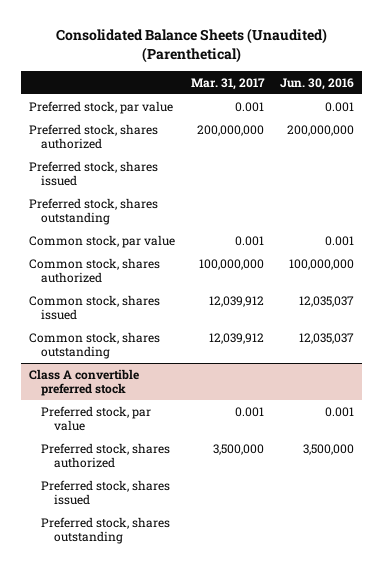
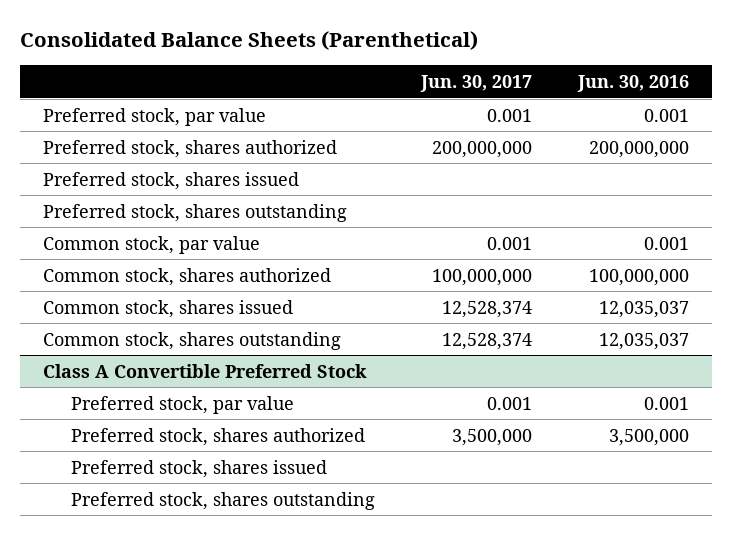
- Consolidated Balance Sheets (Unaudited) (Parenthetical)
+ Consolidated Balance Sheets (Parenthetical)
- | Mar. 31, 2017 | Jun. 30, 2016
+ | Jun. 30, 2017 | Jun. 30, 2016
- Class A convertible preferred stock
+ Class A Convertible Preferred Stock

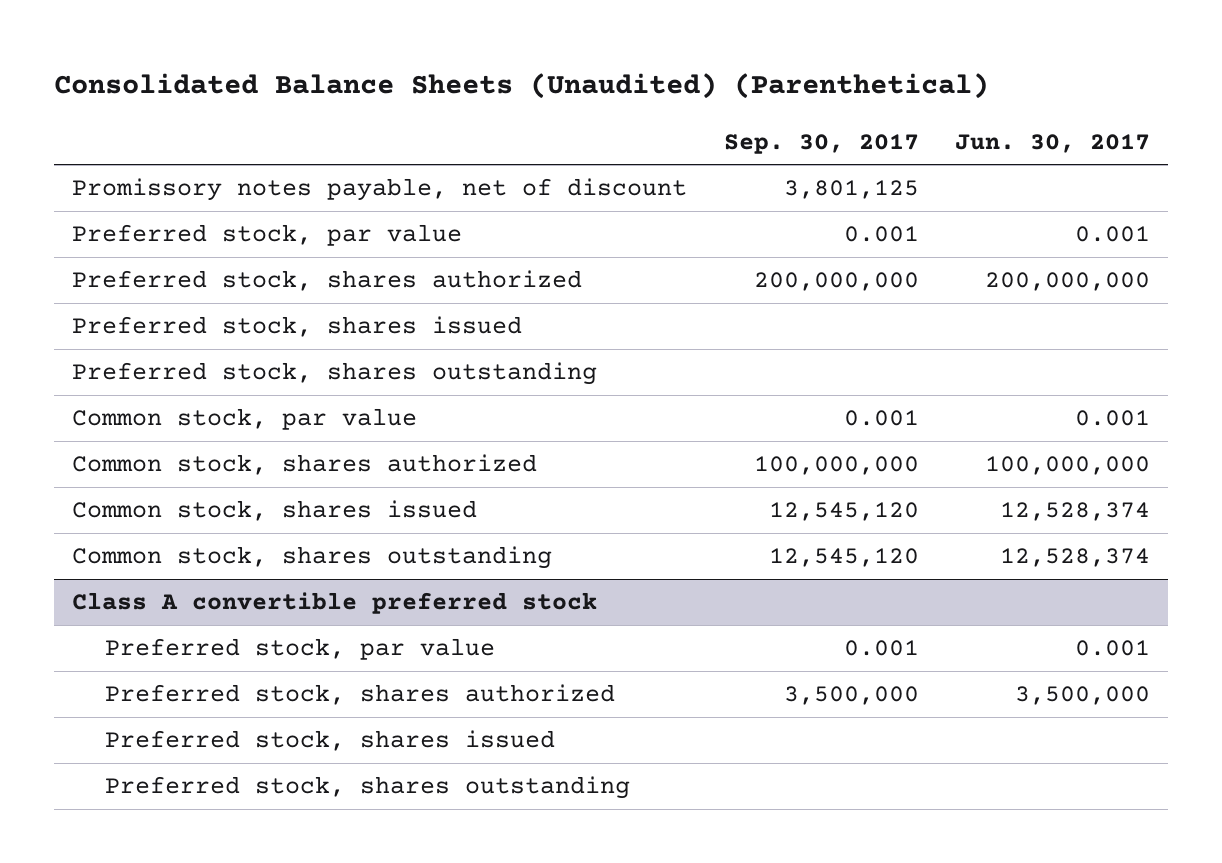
- Consolidated Balance Sheets (Parenthetical)
+ Consolidated Balance Sheets (Unaudited) (Parenthetical)
- | Jun. 30, 2017 | Jun. 30, 2016
+ | Sep. 30, 2017 | Jun. 30, 2017
+ Promissory notes payable, net of discount | 3,801,125 |
- Class A Convertible Preferred Stock
+ Class A convertible preferred stock

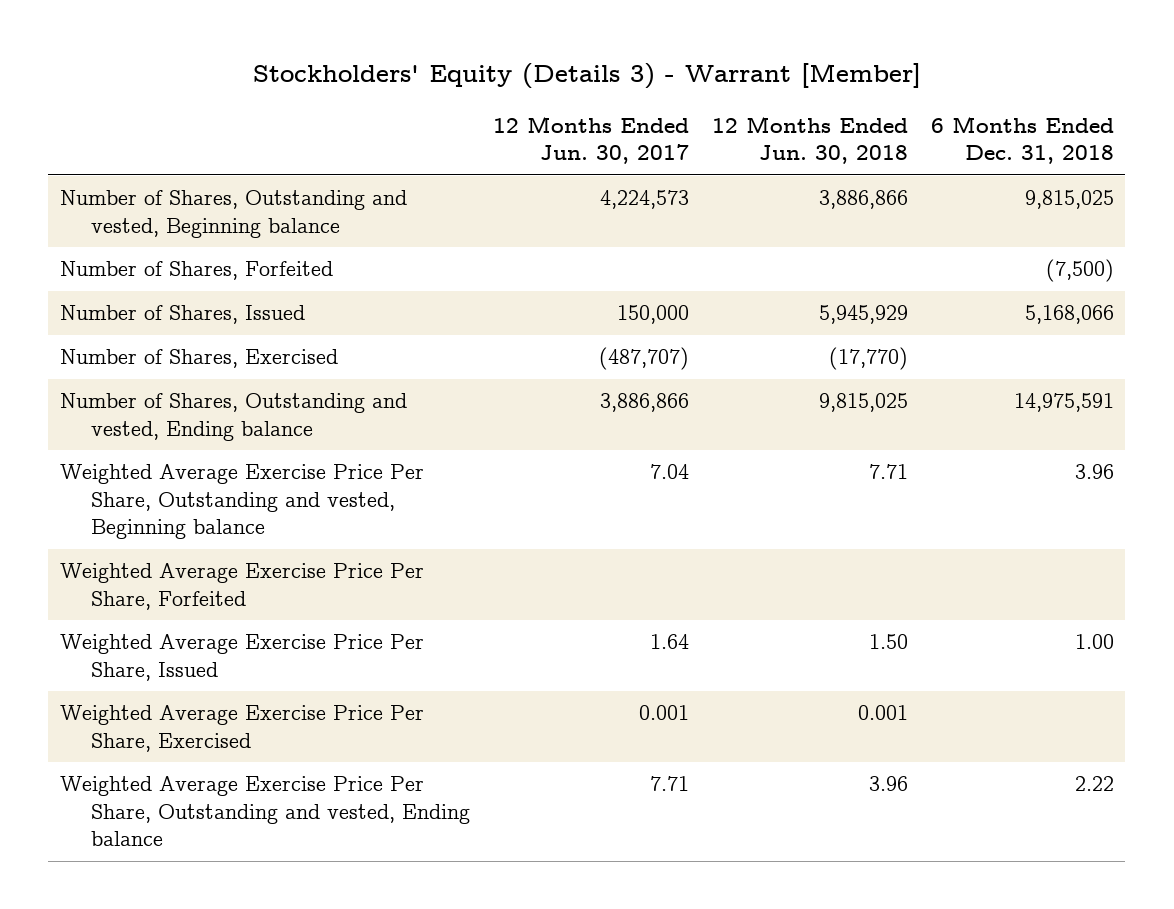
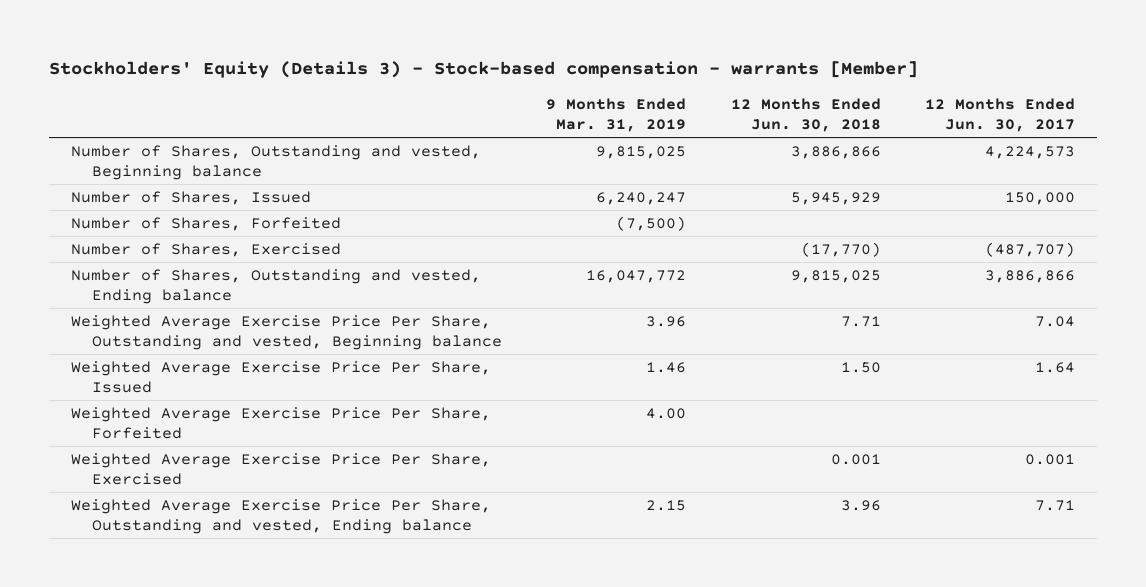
- Stockholders' Equity (Details 3) - Warrant [Member]
+ Stockholders' Equity (Details 3) - Stock-based compensation - warrants [Member]
- | 12 Months Ended Jun. 30, 2017 | 12 Months Ended Jun. 30, 2018 | 6 Months Ended Dec. 31, 2018
+ | 9 Months Ended Mar. 31, 2019 | 12 Months Ended Jun. 30, 2018 | 12 Months Ended Jun. 30, 2017
moved down: Number of Shares, Forfeited | (7,500) | |
moved down: Weighted Average Exercise Price Per Share, Forfeited | 4.00 | |

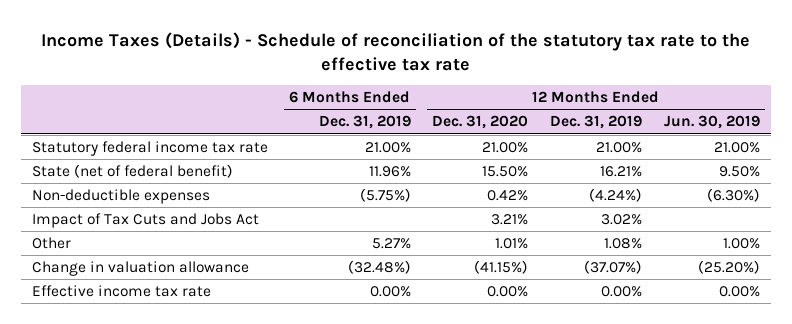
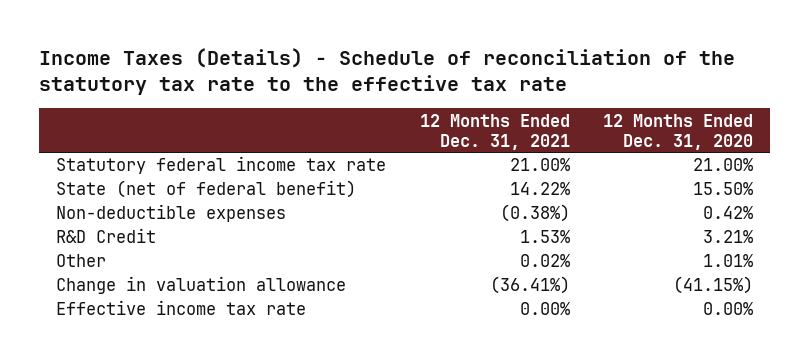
- | 6 Months Ended Dec. 31, 2019 | 12 Months Ended Dec. 31, 2020 | 12 Months Ended Dec. 31, 2019 | 12 Months Ended Jun. 30, 2019
+ | 12 Months Ended Dec. 31, 2021 | 12 Months Ended Dec. 31, 2020
- Impact of Tax Cuts and Jobs Act | | 3.21% | 3.02% |
+ R&D Credit | 1.53% | 3.21%

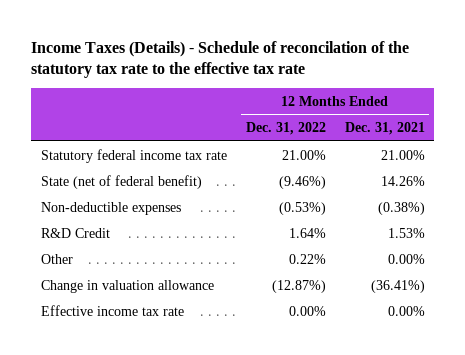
- Income Taxes (Details) - Schedule of reconciliation of the statutory tax rate to the effective tax rate
+ Income Taxes (Details) - Schedule of reconcilation of the statutory tax rate to the effective tax rate
- | 12 Months Ended Dec. 31, 2021 | 12 Months Ended Dec. 31, 2020
+ | 12 Months Ended Dec. 31, 2022 | 12 Months Ended Dec. 31, 2021
- State (net of federal benefit) | 14.22% | 15.50%
+ State (net of federal benefit) | (9.46%) | 14.26%
- Other | 0.02% | 1.01%
+ Other | 0.22% | 0.00%

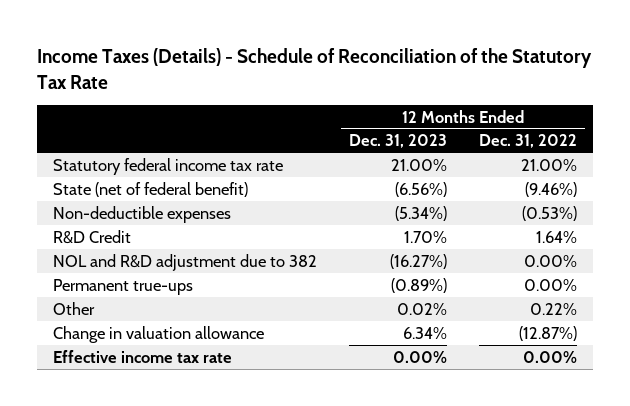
- Income Taxes (Details) - Schedule of reconcilation of the statutory tax rate to the effective tax rate
+ Income Taxes (Details) - Schedule of Reconciliation of the Statutory Tax Rate
- | 12 Months Ended Dec. 31, 2022 | 12 Months Ended Dec. 31, 2021
+ | 12 Months Ended Dec. 31, 2023 | 12 Months Ended Dec. 31, 2022
+ NOL and R&D adjustment due to 382 | (16.27%) | 0.00%
+ Permanent true-ups | (0.89%) | 0.00%

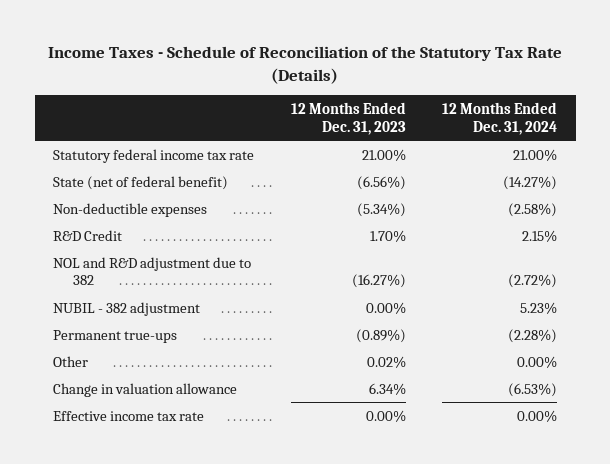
- Income Taxes (Details) - Schedule of Reconciliation of the Statutory Tax Rate
+ Income Taxes - Schedule of Reconciliation of the Statutory Tax Rate (Details)
- | 12 Months Ended Dec. 31, 2023 | 12 Months Ended Dec. 31, 2022
+ | 12 Months Ended Dec. 31, 2023 | 12 Months Ended Dec. 31, 2024
+ NUBIL - 382 adjustment | 0.00% | 5.23%

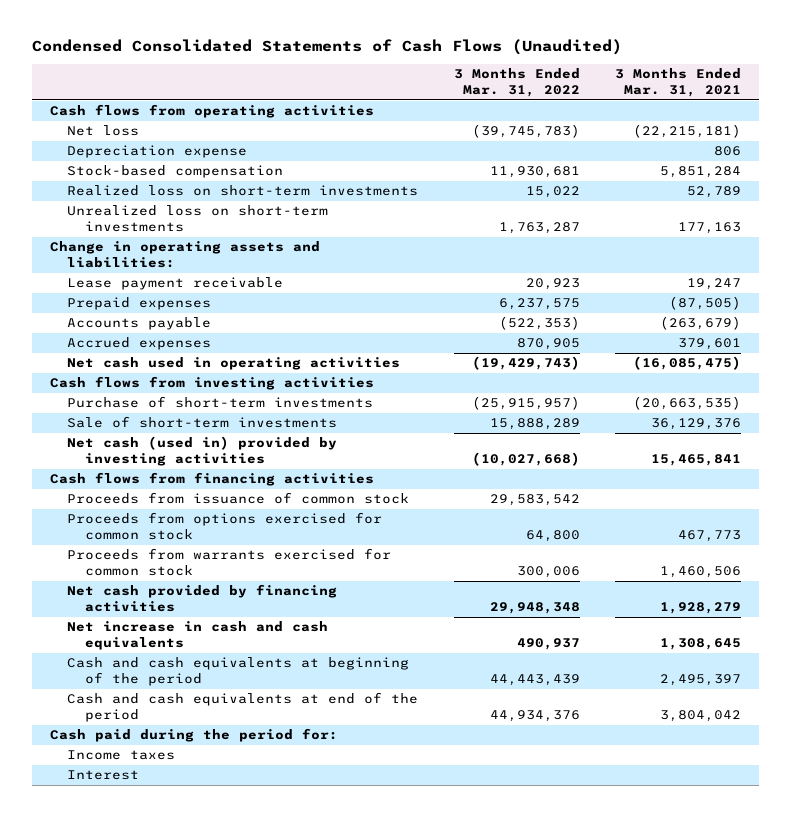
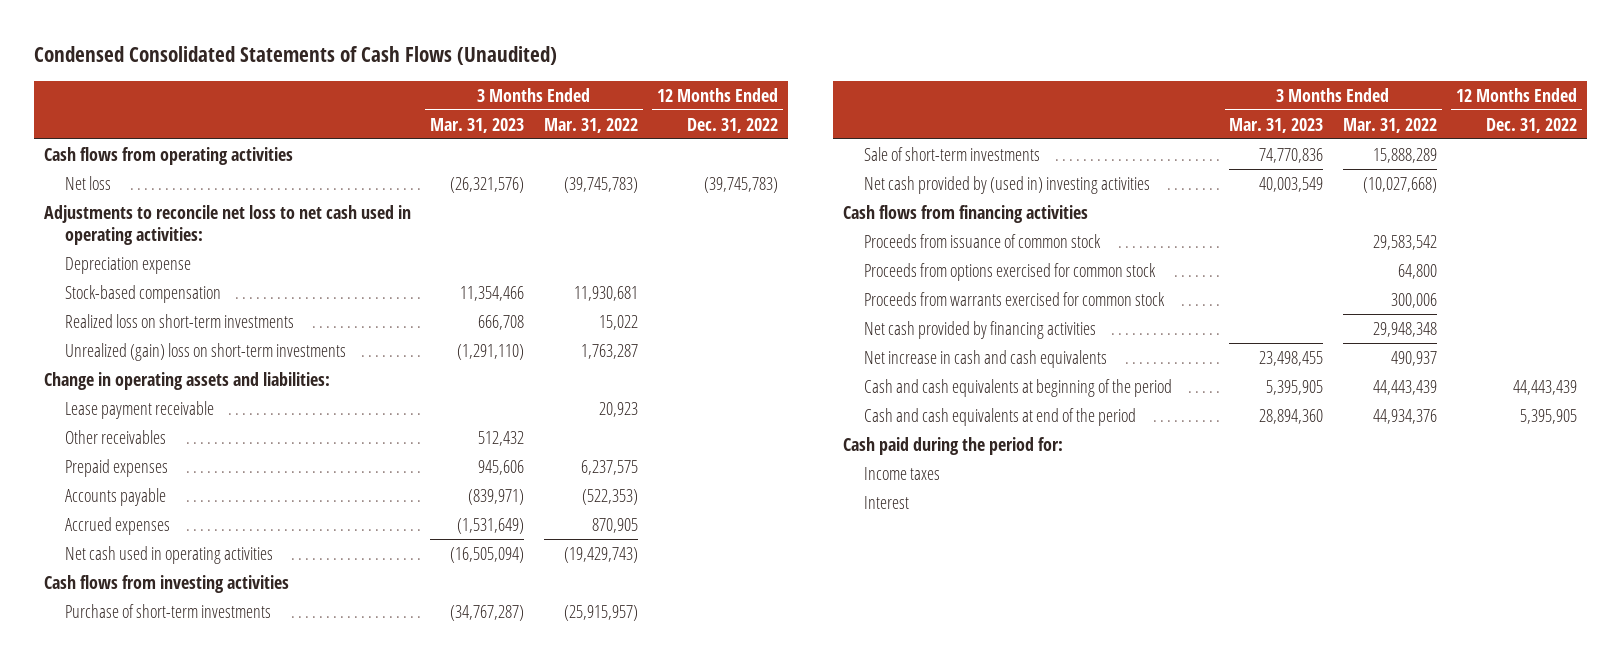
- | 3 Months Ended Mar. 31, 2022 | 3 Months Ended Mar. 31, 2021
+ | 3 Months Ended Mar. 31, 2023 | 3 Months Ended Mar. 31, 2022 | 12 Months Ended Dec. 31, 2022
+ Adjustments to reconcile net loss to net cash used in operating activities:
- Unrealized loss on short-term investments | 1,763,287 | 177,163
+ Unrealized (gain) loss on short-term investments | (1,291,110) | 1,763,287 |
+ Other receivables | 512,432 | |
- Net cash (used in) provided by investing activities | (10,027,668) | 15,465,841
+ Net cash provided by (used in) investing activities | 40,003,549 | (10,027,668) |

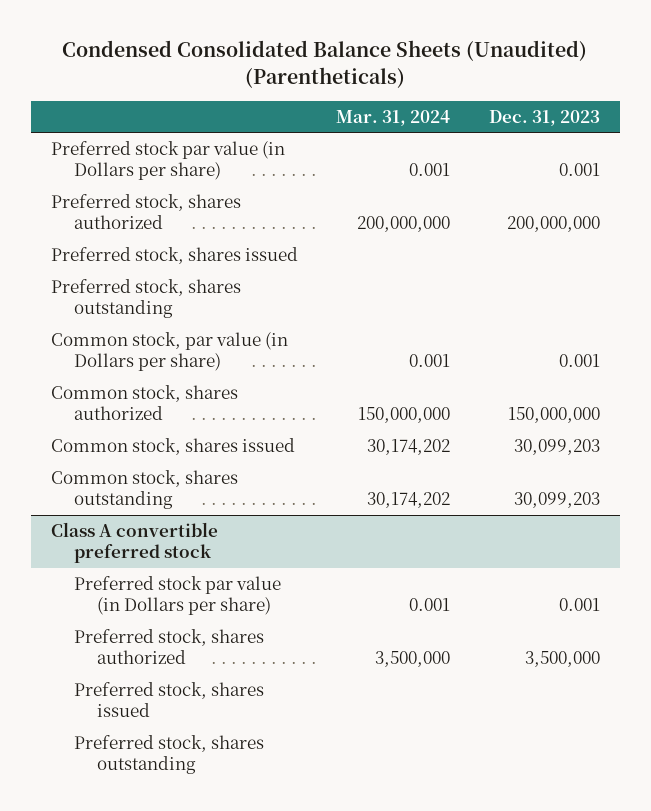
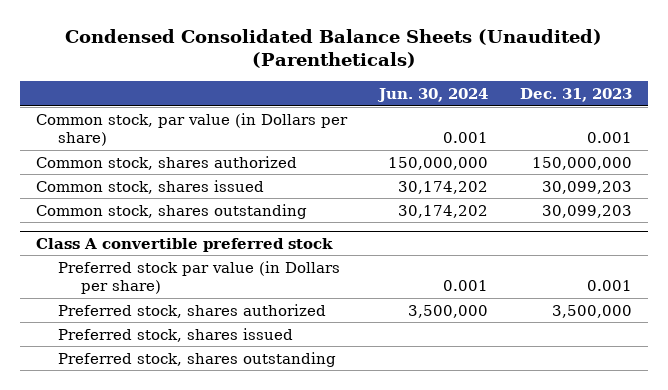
- | Mar. 31, 2024 | Dec. 31, 2023
+ | Jun. 30, 2024 | Dec. 31, 2023
- Preferred stock par value (in Dollars per share) | 0.001 | 0.001
- Preferred stock, shares authorized | 200,000,000 | 200,000,000
- Preferred stock, shares issued
- Preferred stock, shares outstanding

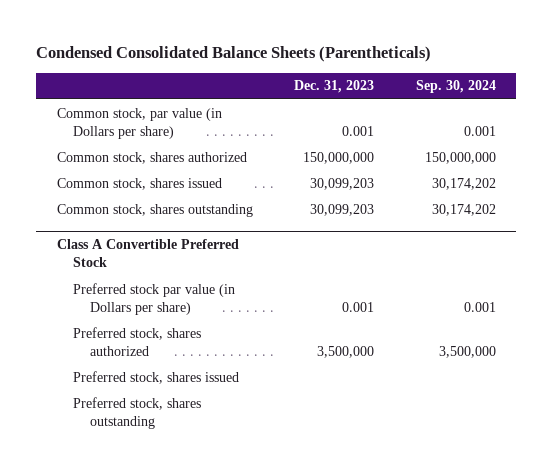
- Condensed Consolidated Balance Sheets (Unaudited) (Parentheticals)
+ Condensed Consolidated Balance Sheets (Parentheticals)
- | Jun. 30, 2024 | Dec. 31, 2023
+ | Dec. 31, 2023 | Sep. 30, 2024
- Class A convertible preferred stock
+ Class A Convertible Preferred Stock

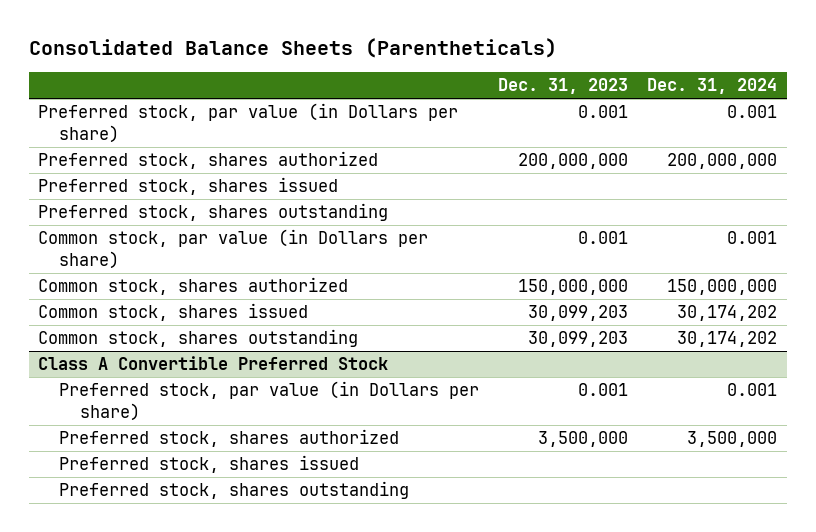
- Condensed Consolidated Balance Sheets (Parentheticals)
+ Consolidated Balance Sheets (Parentheticals)
- | Dec. 31, 2023 | Sep. 30, 2024
+ | Dec. 31, 2023 | Dec. 31, 2024
+ Preferred stock, par value (in Dollars per share) | 0.001 | 0.001
+ Preferred stock, shares authorized | 200,000,000 | 200,000,000
+ Preferred stock, shares issued
+ Preferred stock, shares outstanding
@ Class A Convertible Preferred Stock
- Preferred stock par value (in Dollars per share) | 0.001 | 0.001
+ Preferred stock, par value (in Dollars per share) | 0.001 | 0.001

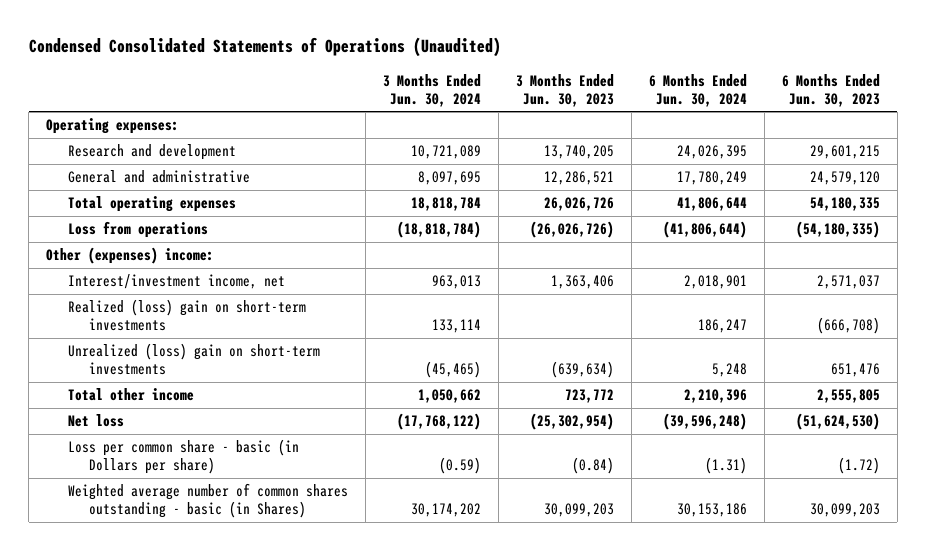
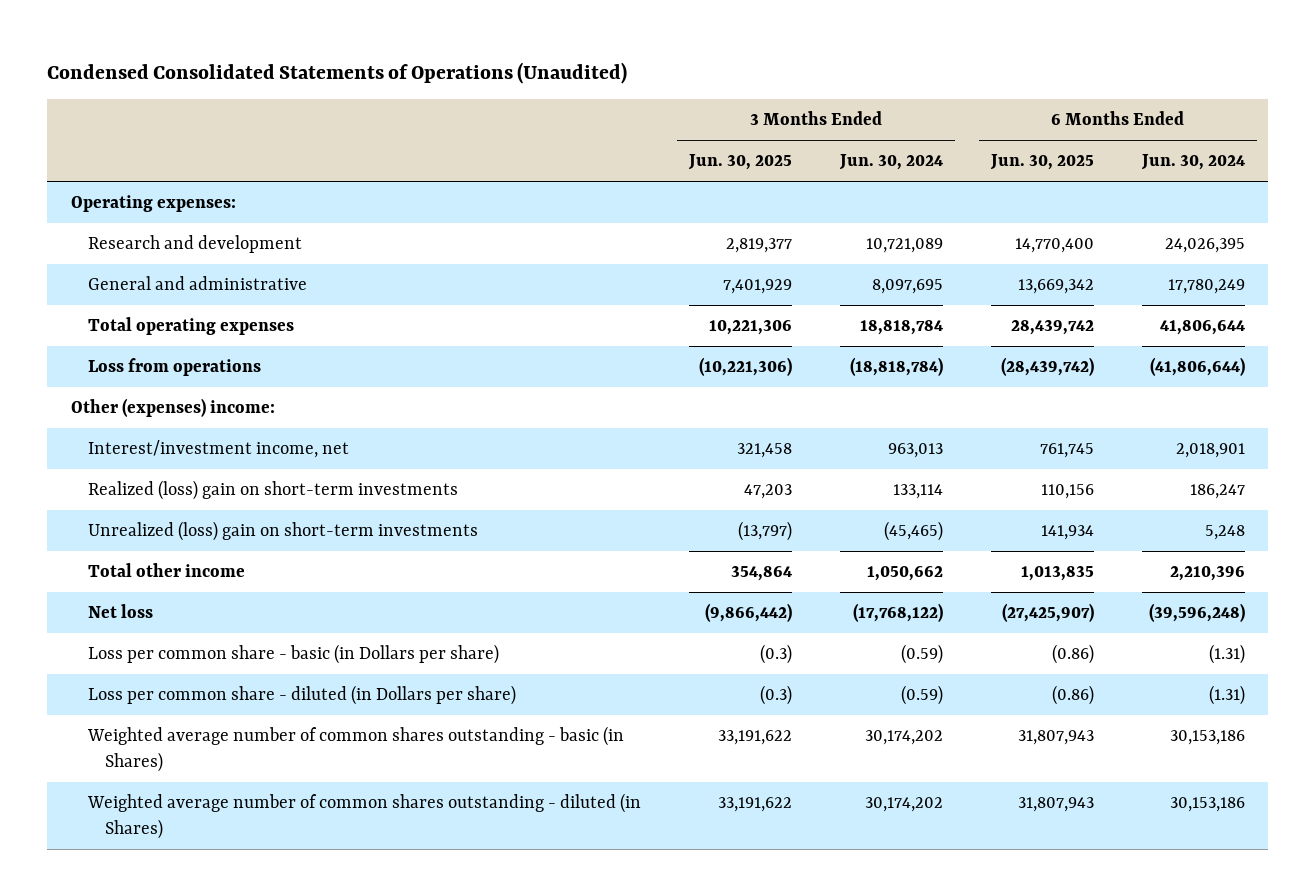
- | 3 Months Ended Jun. 30, 2024 | 3 Months Ended Jun. 30, 2023 | 6 Months Ended Jun. 30, 2024 | 6 Months Ended Jun. 30, 2023
+ | 3 Months Ended Jun. 30, 2025 | 3 Months Ended Jun. 30, 2024 | 6 Months Ended Jun. 30, 2025 | 6 Months Ended Jun. 30, 2024
+ Loss per common share - diluted (in Dollars per share) | (0.3) | (0.59) | (0.86) | (1.31)
+ Weighted average number of common shares outstanding - diluted (in Shares) | 33,191,622 | 30,174,202 | 31,807,943 | 30,153,186

